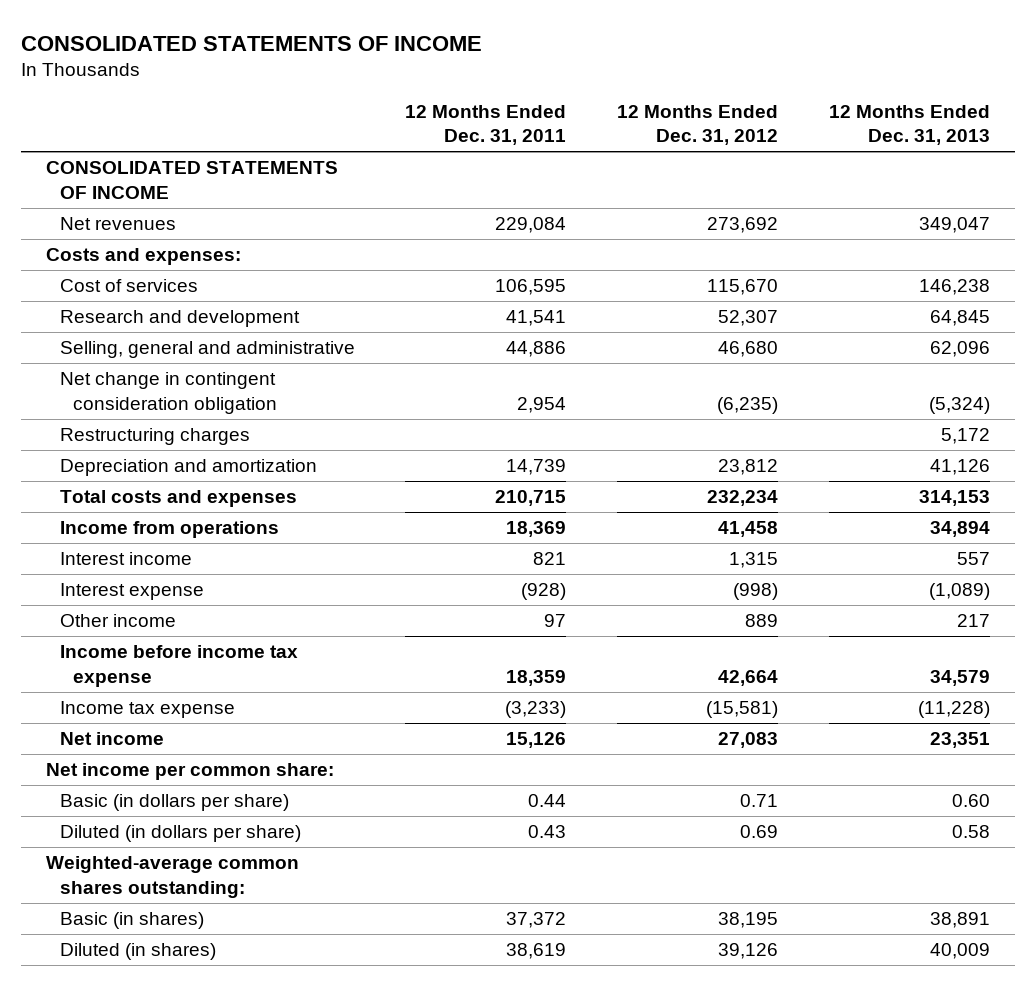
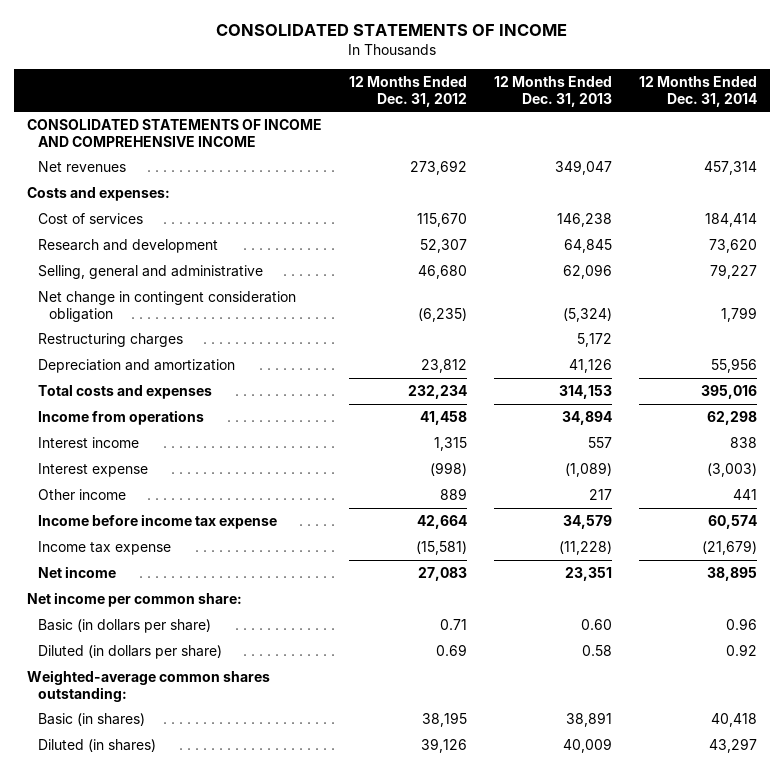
- | 12 Months Ended Dec. 31, 2011 | 12 Months Ended Dec. 31, 2012 | 12 Months Ended Dec. 31, 2013
+ | 12 Months Ended Dec. 31, 2012 | 12 Months Ended Dec. 31, 2013 | 12 Months Ended Dec. 31, 2014
- CONSOLIDATED STATEMENTS OF INCOME
+ CONSOLIDATED STATEMENTS OF INCOME AND COMPREHENSIVE INCOME

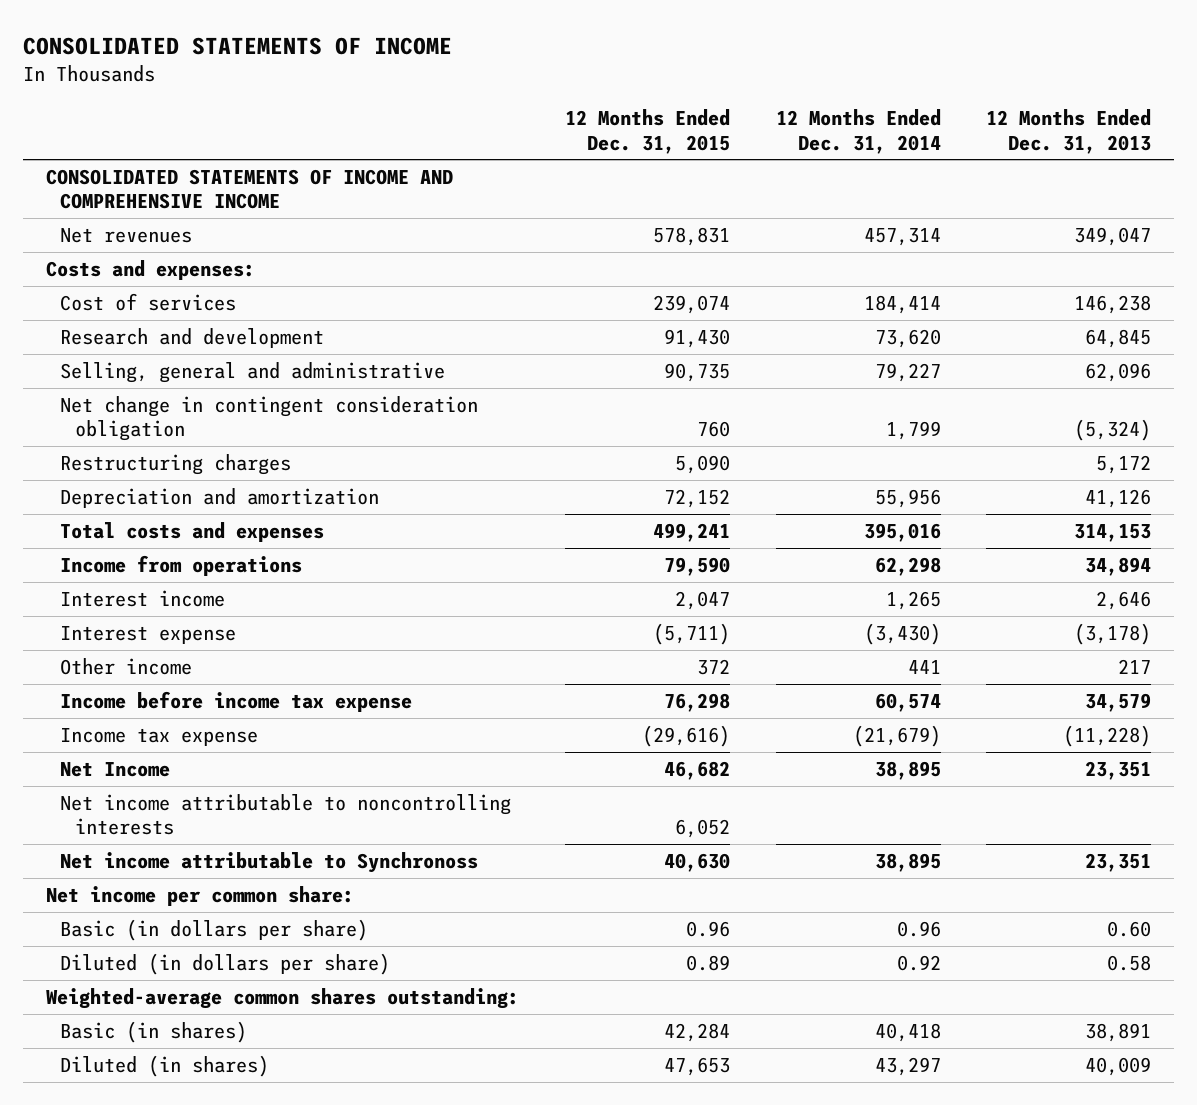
- | 12 Months Ended Dec. 31, 2012 | 12 Months Ended Dec. 31, 2013 | 12 Months Ended Dec. 31, 2014
+ | 12 Months Ended Dec. 31, 2015 | 12 Months Ended Dec. 31, 2014 | 12 Months Ended Dec. 31, 2013
- Interest income | 1,315 | 557 | 838
- Interest expense | (998) | (1,089) | (3,003)
+ Interest income | 2,047 | 1,265 | 2,646
+ Interest expense | (5,711) | (3,430) | (3,178)
- Net income | 27,083 | 23,351 | 38,895
+ Net Income | 46,682 | 38,895 | 23,351
+ Net income attributable to noncontrolling interests | 6,052 | |
+ Net income attributable to Synchronoss | 40,630 | 38,895 | 23,351

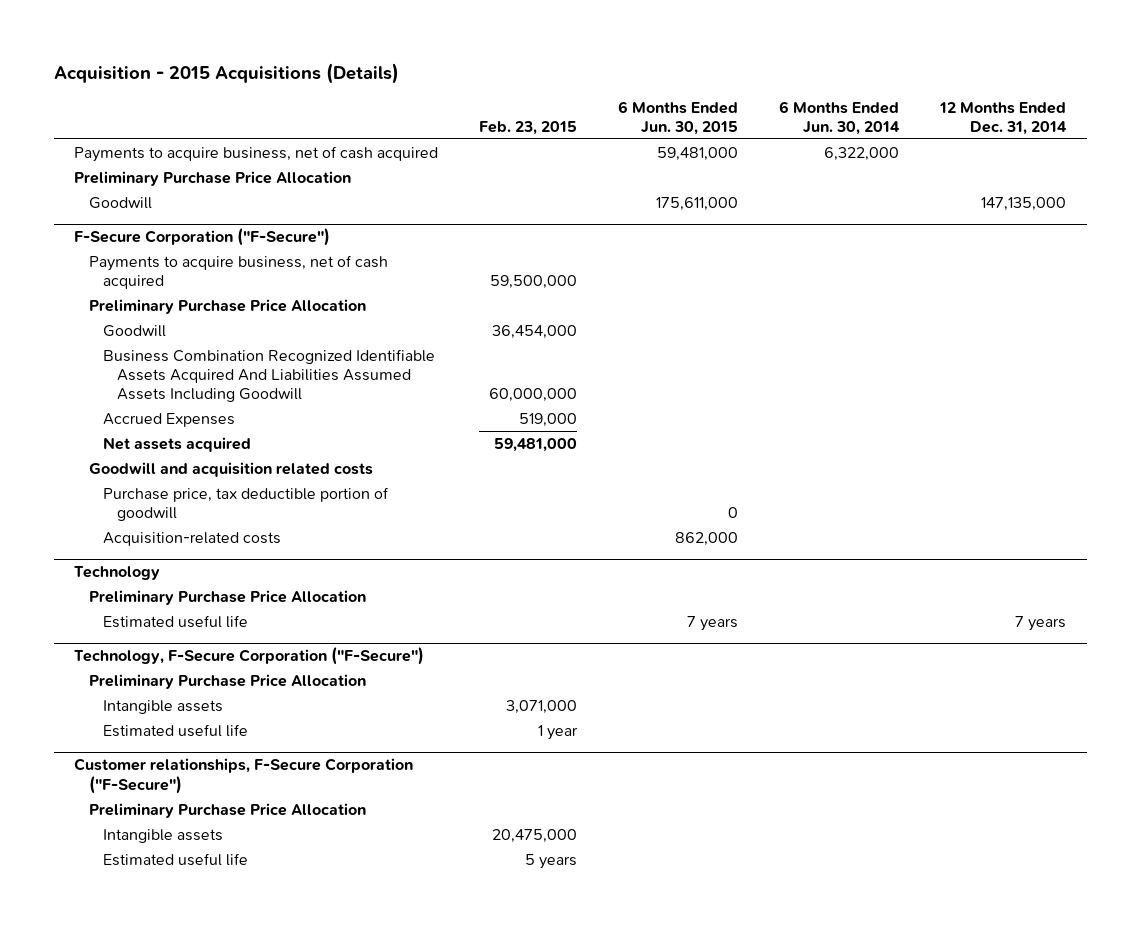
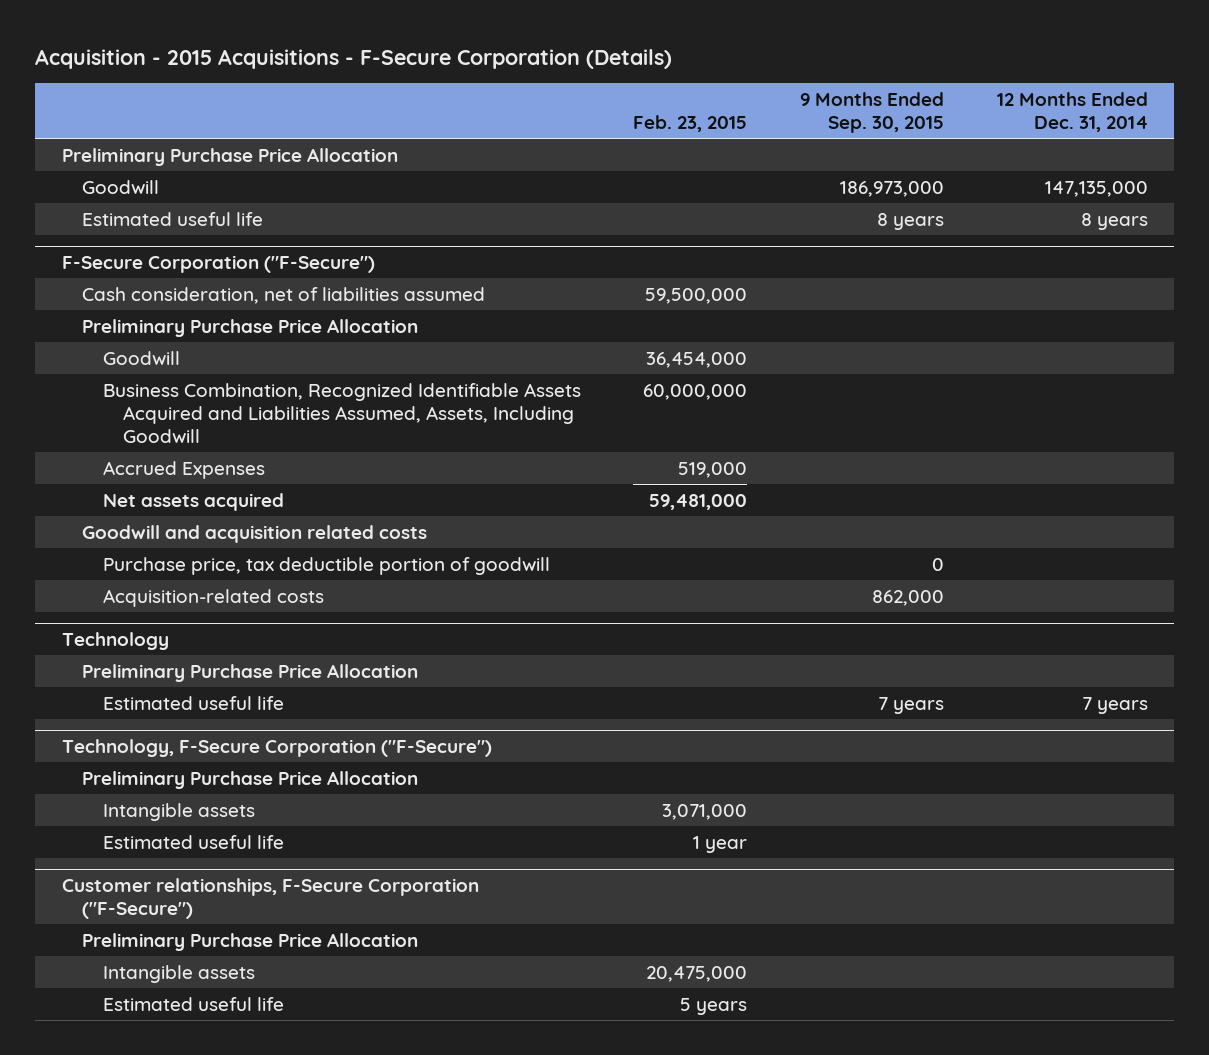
- Acquisition - 2015 Acquisitions (Details)
+ Acquisition - 2015 Acquisitions - F-Secure Corporation (Details)
- | Feb. 23, 2015 | 6 Months Ended Jun. 30, 2015 | 6 Months Ended Jun. 30, 2014 | 12 Months Ended Dec. 31, 2014
+ | Feb. 23, 2015 | 9 Months Ended Sep. 30, 2015 | 12 Months Ended Dec. 31, 2014
- Payments to acquire business, net of cash acquired | | 59,481,000 | 6,322,000 |
+ Estimated useful life | | 8 years | 8 years
@ F-Secure Corporation ("F-Secure")
- Payments to acquire business, net of cash acquired | 59,500,000 | | |
+ Cash consideration, net of liabilities assumed | 59,500,000 | |
- Business Combination Recognized Identifiable Assets Acquired And Liabilities Assumed Assets Including Goodwill | 60,000,000 | | |
+ Business Combination, Recognized Identifiable Assets Acquired and Liabilities Assumed, Assets, Including Goodwill | 60,000,000 | |

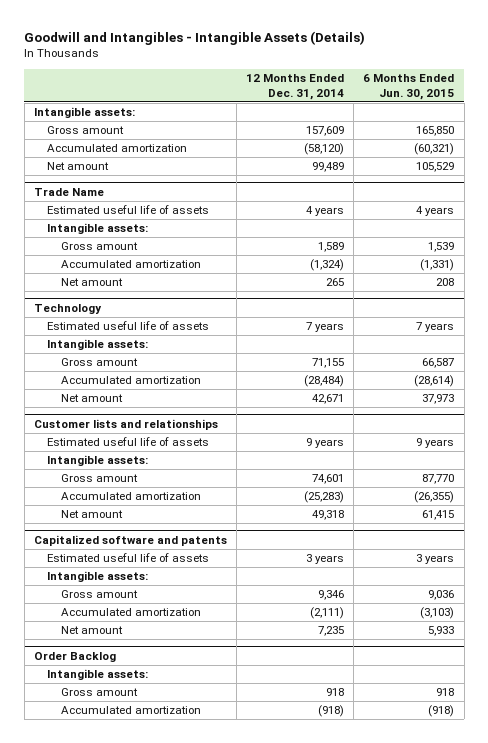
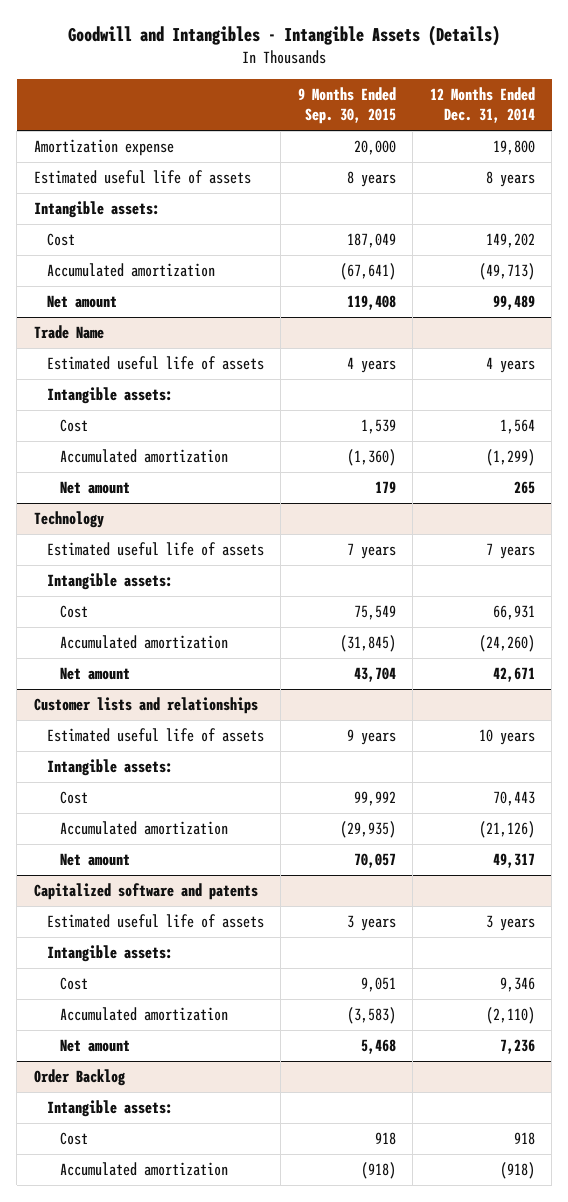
- | 12 Months Ended Dec. 31, 2014 | 6 Months Ended Jun. 30, 2015
+ | 9 Months Ended Sep. 30, 2015 | 12 Months Ended Dec. 31, 2014
+ Amortization expense | 20,000 | 19,800
+ Estimated useful life of assets | 8 years | 8 years
- Gross amount | 157,609 | 165,850
- Accumulated amortization | (58,120) | (60,321)
+ Cost | 187,049 | 149,202
+ Accumulated amortization | (67,641) | (49,713)
@ Trade Name
- Gross amount | 1,589 | 1,539
- Accumulated amortization | (1,324) | (1,331)
+ Cost | 1,539 | 1,564
+ Accumulated amortization | (1,360) | (1,299)
@ Technology
- Gross amount | 71,155 | 66,587
- Accumulated amortization | (28,484) | (28,614)
+ Cost | 75,549 | 66,931
+ Accumulated amortization | (31,845) | (24,260)
@ Customer lists and relationships
- Estimated useful life of assets | 9 years | 9 years
+ Estimated useful life of assets | 9 years | 10 years
- Gross amount | 74,601 | 87,770
- Accumulated amortization | (25,283) | (26,355)
- Net amount | 49,318 | 61,415
+ Cost | 99,992 | 70,443
+ Accumulated amortization | (29,935) | (21,126)
+ Net amount | 70,057 | 49,317
@ Capitalized software and patents
- Gross amount | 9,346 | 9,036
- Accumulated amortization | (2,111) | (3,103)
- Net amount | 7,235 | 5,933
+ Cost | 9,051 | 9,346
+ Accumulated amortization | (3,583) | (2,110)
+ Net amount | 5,468 | 7,236
@ Order Backlog
- Gross amount | 918 | 918
+ Cost | 918 | 918

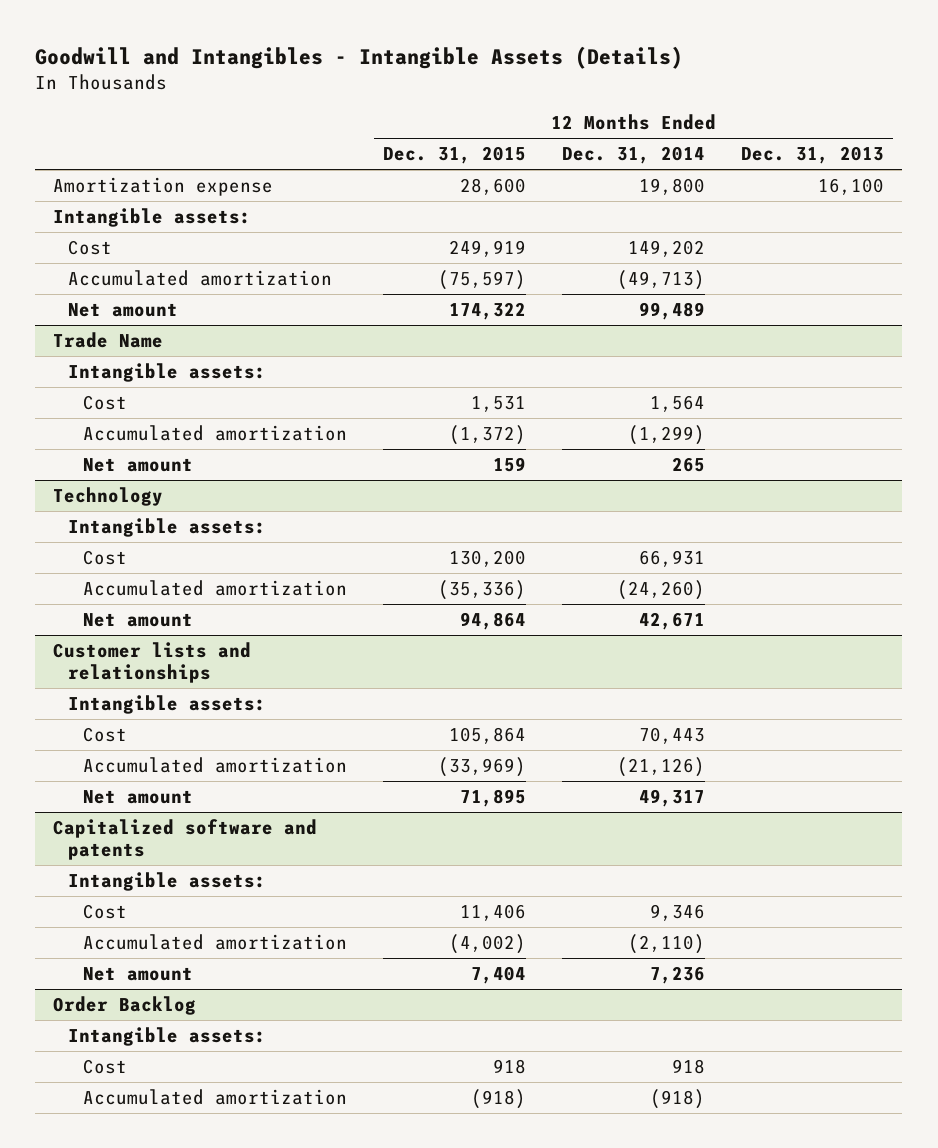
- | 9 Months Ended Sep. 30, 2015 | 12 Months Ended Dec. 31, 2014
+ | 12 Months Ended Dec. 31, 2015 | 12 Months Ended Dec. 31, 2014 | 12 Months Ended Dec. 31, 2013
- Estimated useful life of assets | 8 years | 8 years
@ Trade Name
- Estimated useful life of assets | 4 years | 4 years
@ Technology
- Estimated useful life of assets | 7 years | 7 years
@ Customer lists and relationships
- Estimated useful life of assets | 9 years | 10 years
@ Capitalized software and patents
- Estimated useful life of assets | 3 years | 3 years

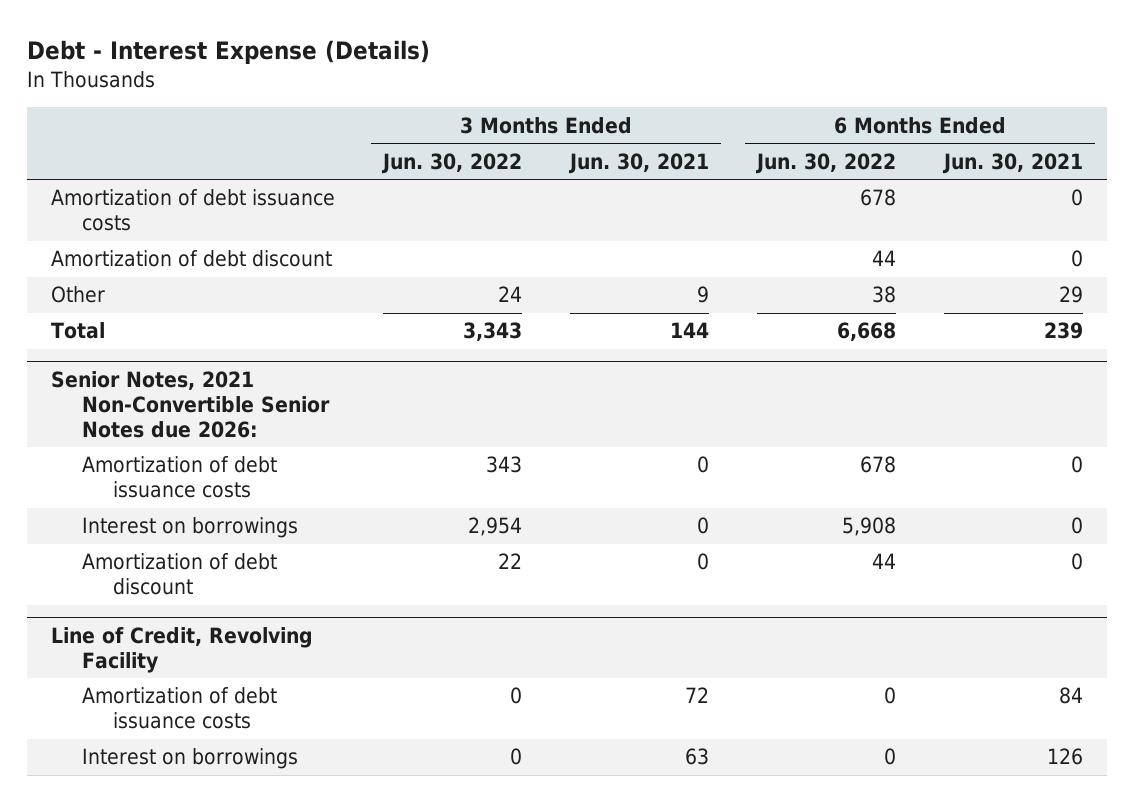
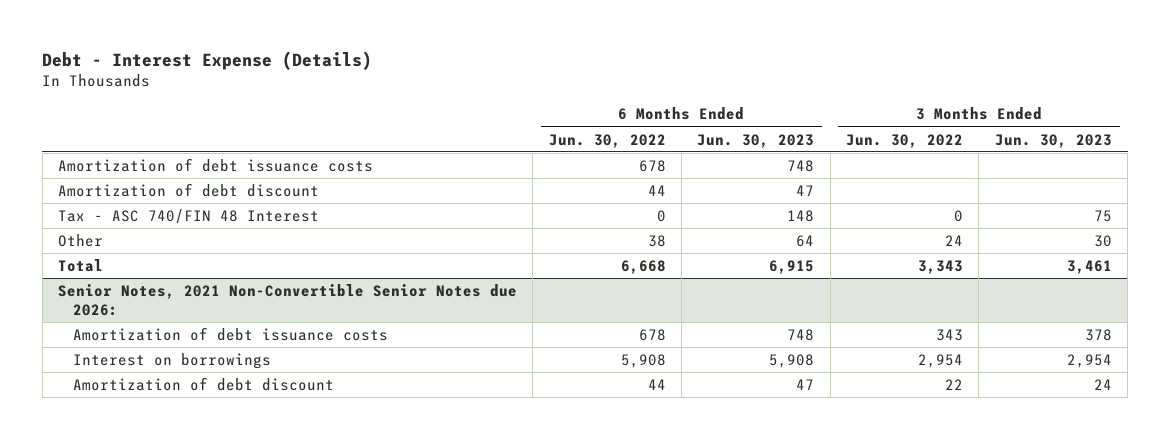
- | 3 Months Ended Jun. 30, 2022 | 3 Months Ended Jun. 30, 2021 | 6 Months Ended Jun. 30, 2022 | 6 Months Ended Jun. 30, 2021
+ | 6 Months Ended Jun. 30, 2022 | 6 Months Ended Jun. 30, 2023 | 3 Months Ended Jun. 30, 2022 | 3 Months Ended Jun. 30, 2023
+ Tax - ASC 740/FIN 48 Interest | 0 | 148 | 0 | 75
- Line of Credit, Revolving Facility
- Amortization of debt issuance costs | 0 | 72 | 0 | 84
- Interest on borrowings | 0 | 63 | 0 | 126

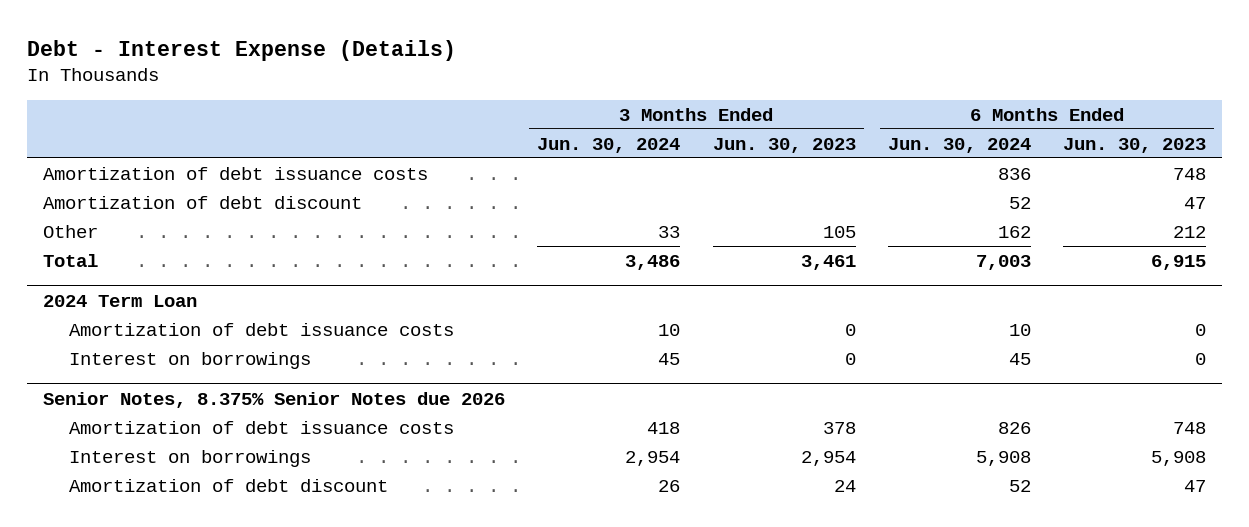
- | 6 Months Ended Jun. 30, 2022 | 6 Months Ended Jun. 30, 2023 | 3 Months Ended Jun. 30, 2022 | 3 Months Ended Jun. 30, 2023
+ | 3 Months Ended Jun. 30, 2024 | 3 Months Ended Jun. 30, 2023 | 6 Months Ended Jun. 30, 2024 | 6 Months Ended Jun. 30, 2023
- Tax - ASC 740/FIN 48 Interest | 0 | 148 | 0 | 75
- Other | 38 | 64 | 24 | 30
+ Other | 33 | 105 | 162 | 212
- Senior Notes, 2021 Non-Convertible Senior Notes due 2026:
+ 2024 Term Loan
+ Amortization of debt issuance costs | 10 | 0 | 10 | 0
+ Interest on borrowings | 45 | 0 | 45 | 0
+ Senior Notes, 8.375% Senior Notes due 2026

